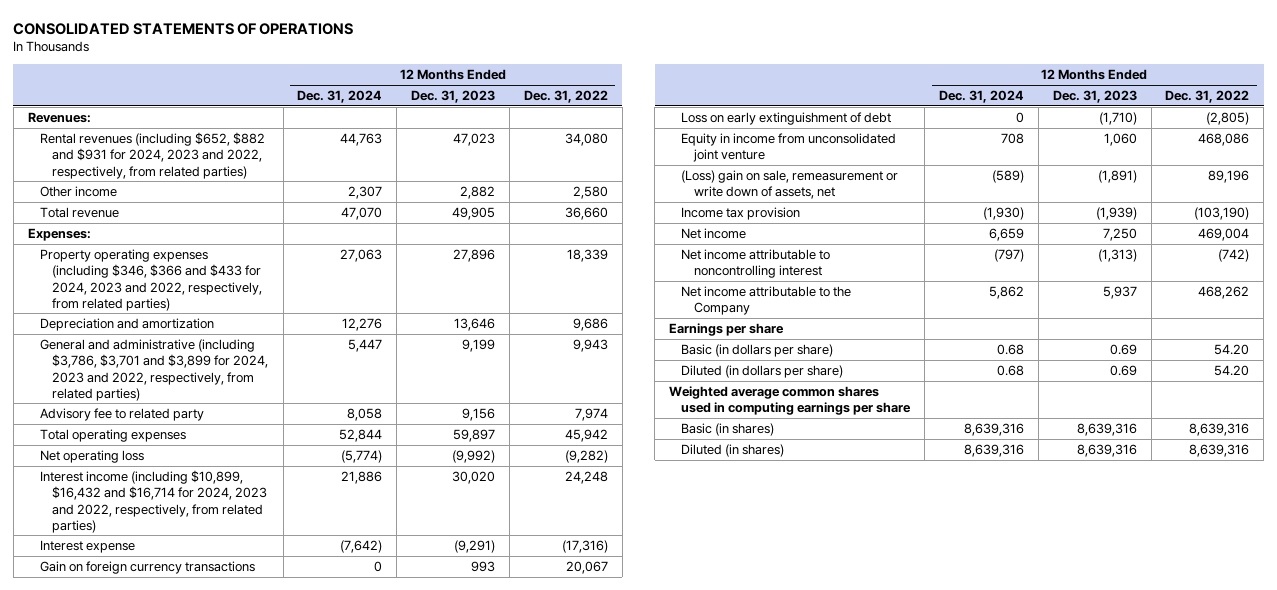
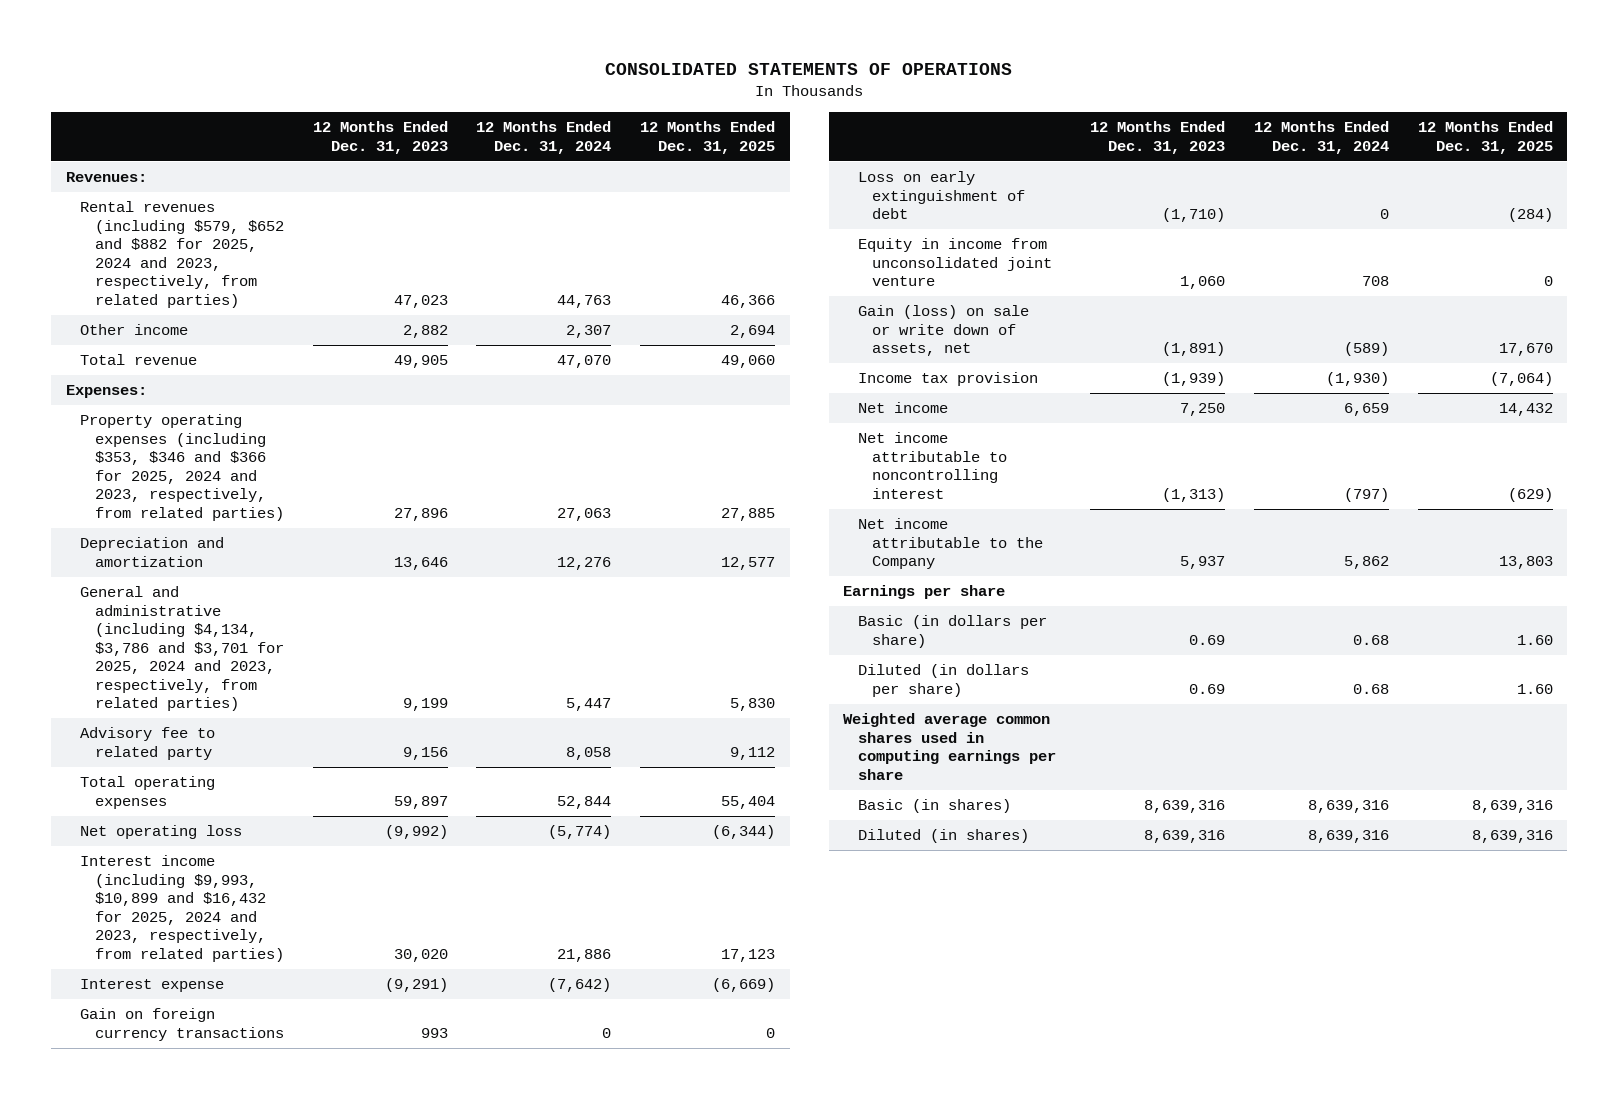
- | 12 Months Ended Dec. 31, 2024 | 12 Months Ended Dec. 31, 2023 | 12 Months Ended Dec. 31, 2022
+ | 12 Months Ended Dec. 31, 2023 | 12 Months Ended Dec. 31, 2024 | 12 Months Ended Dec. 31, 2025
- Rental revenues (including $652, $882 and $931 for 2024, 2023 and 2022, respectively, from related parties) | 44,763 | 47,023 | 34,080
+ Rental revenues (including $579, $652 and $882 for 2025, 2024 and 2023, respectively, from related parties) | 47,023 | 44,763 | 46,366
- Property operating expenses (including $346, $366 and $433 for 2024, 2023 and 2022, respectively, from related parties) | 27,063 | 27,896 | 18,339
+ Property operating expenses (including $353, $346 and $366 for 2025, 2024 and 2023, respectively, from related parties) | 27,896 | 27,063 | 27,885
- General and administrative (including $3,786, $3,701 and $3,899 for 2024, 2023 and 2022, respectively, from related parties) | 5,447 | 9,199 | 9,943
+ General and administrative (including $4,134, $3,786 and $3,701 for 2025, 2024 and 2023, respectively, from related parties) | 9,199 | 5,447 | 5,830
- Interest income (including $10,899, $16,432 and $16,714 for 2024, 2023 and 2022, respectively, from related parties) | 21,886 | 30,020 | 24,248
+ Interest income (including $9,993, $10,899 and $16,432 for 2025, 2024 and 2023, respectively, from related parties) | 30,020 | 21,886 | 17,123
- (Loss) gain on sale, remeasurement or write down of assets, net | (589) | (1,891) | 89,196
+ Gain (loss) on sale or write down of assets, net | (1,891) | (589) | 17,670

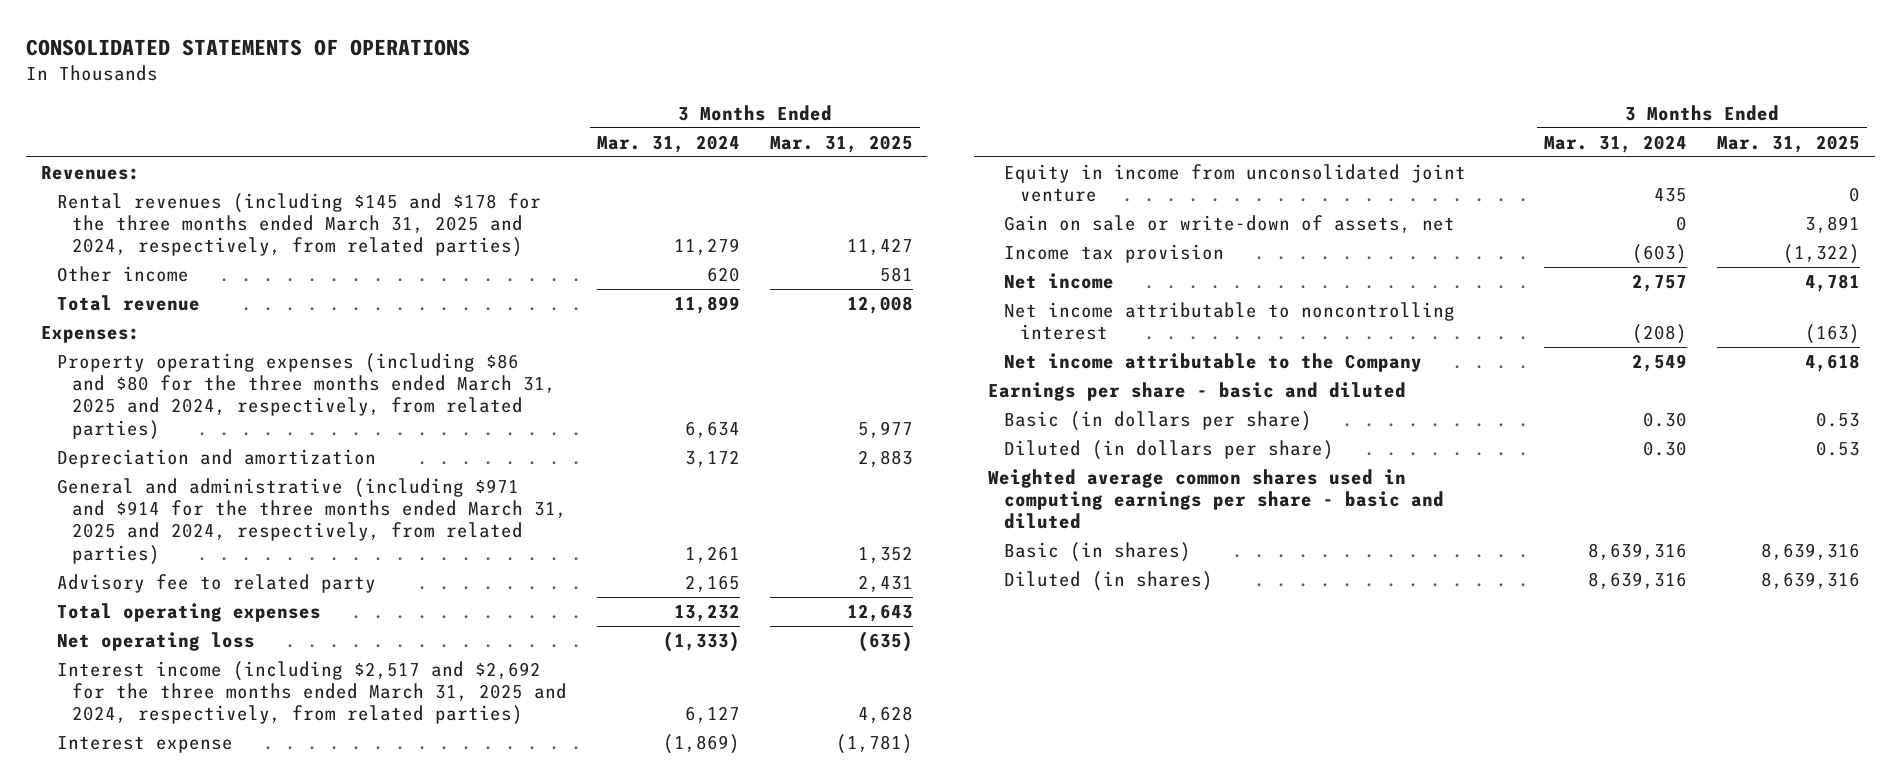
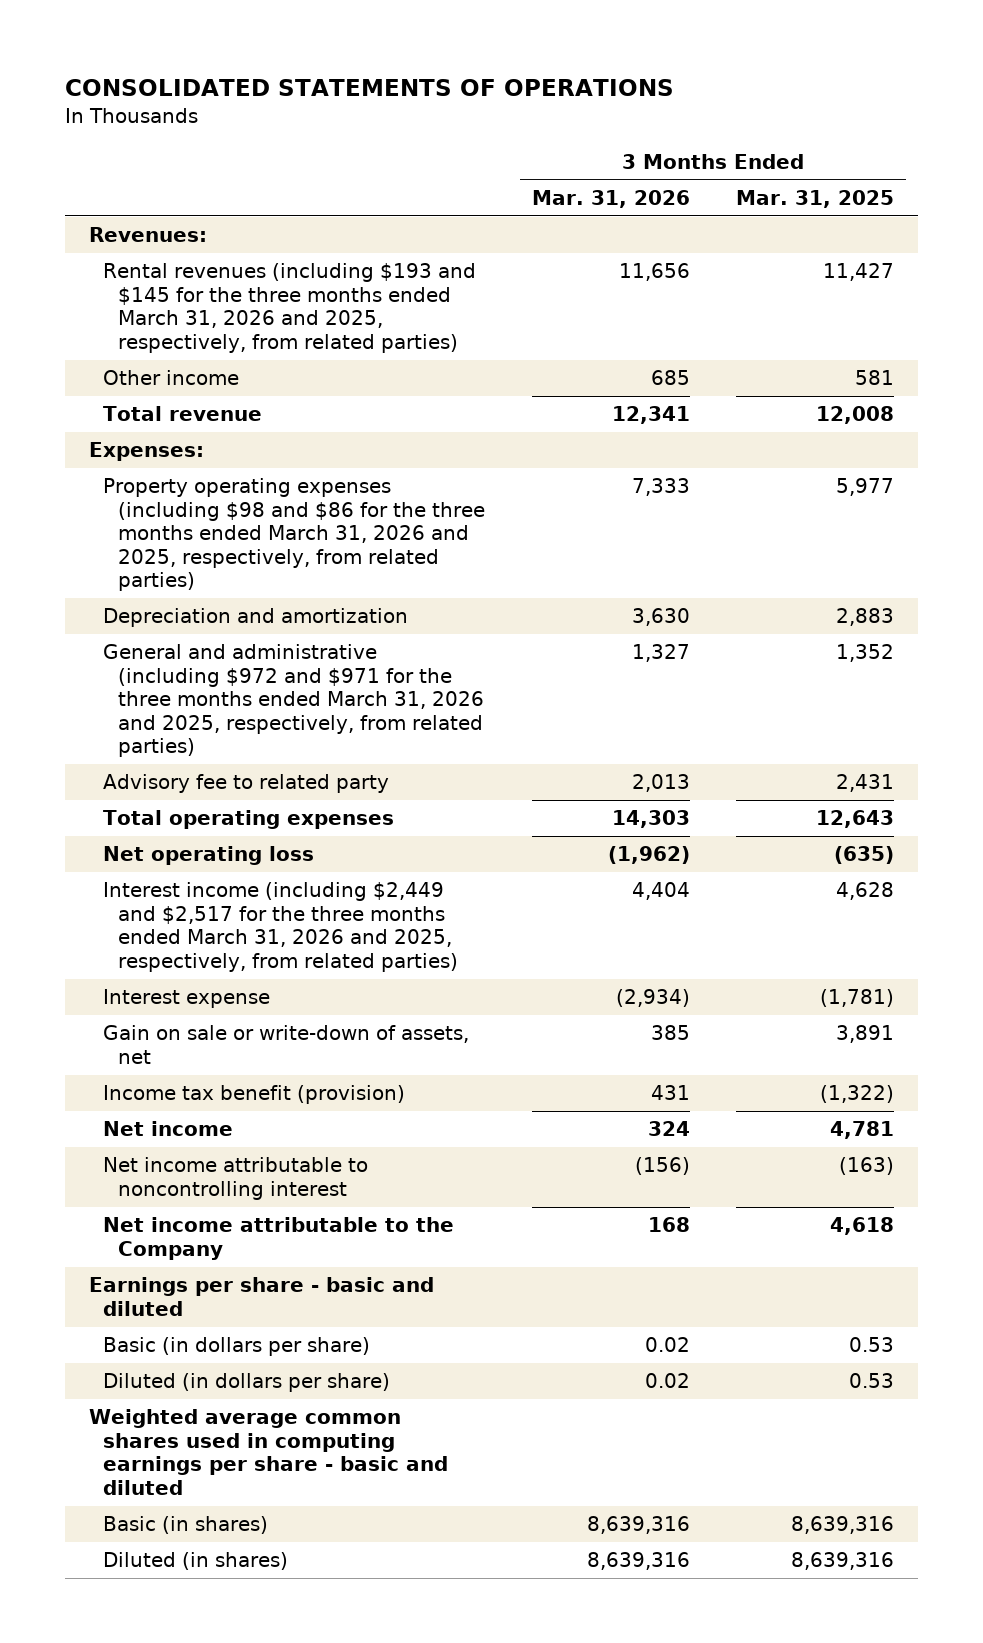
- | 3 Months Ended Mar. 31, 2024 | 3 Months Ended Mar. 31, 2025
+ | 3 Months Ended Mar. 31, 2026 | 3 Months Ended Mar. 31, 2025
- Rental revenues (including $145 and $178 for the three months ended March 31, 2025 and 2024, respectively, from related parties) | 11,279 | 11,427
+ Rental revenues (including $193 and $145 for the three months ended March 31, 2026 and 2025, respectively, from related parties) | 11,656 | 11,427
- Property operating expenses (including $86 and $80 for the three months ended March 31, 2025 and 2024, respectively, from related parties) | 6,634 | 5,977
+ Property operating expenses (including $98 and $86 for the three months ended March 31, 2026 and 2025, respectively, from related parties) | 7,333 | 5,977
- General and administrative (including $971 and $914 for the three months ended March 31, 2025 and 2024, respectively, from related parties) | 1,261 | 1,352
+ General and administrative (including $972 and $971 for the three months ended March 31, 2026 and 2025, respectively, from related parties) | 1,327 | 1,352
- Interest income (including $2,517 and $2,692 for the three months ended March 31, 2025 and 2024, respectively, from related parties) | 6,127 | 4,628
+ Interest income (including $2,449 and $2,517 for the three months ended March 31, 2026 and 2025, respectively, from related parties) | 4,404 | 4,628
- Equity in income from unconsolidated joint venture | 435 | 0
- Income tax provision | (603) | (1,322)
+ Income tax benefit (provision) | 431 | (1,322)

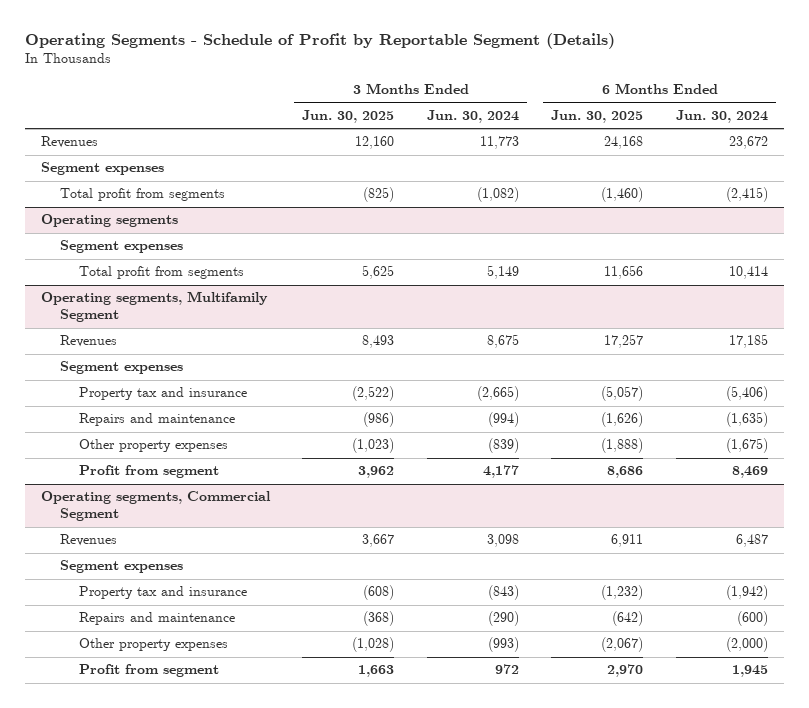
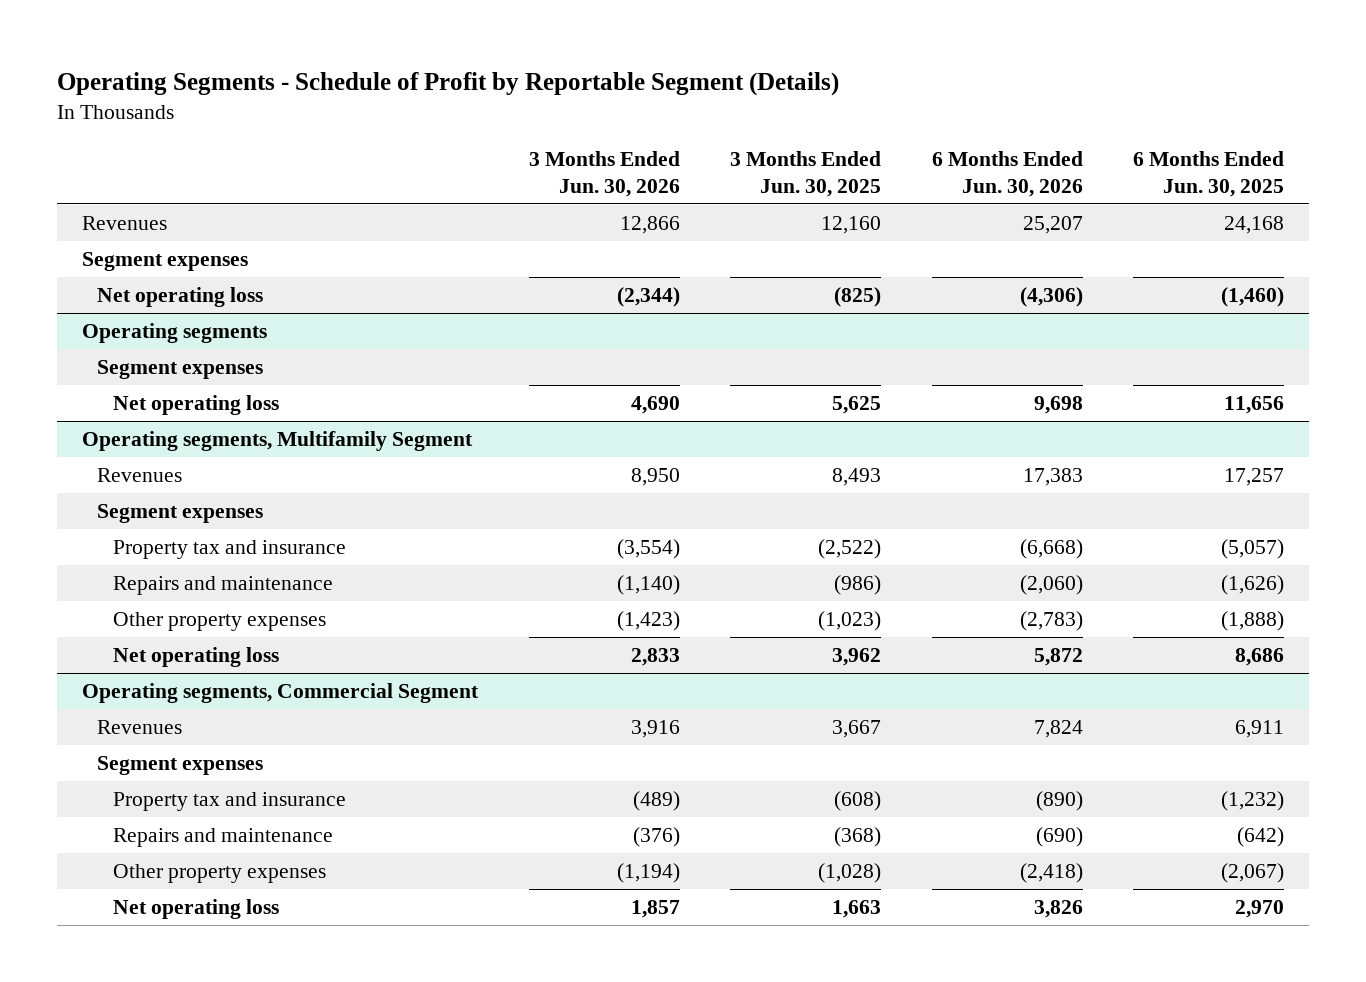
- | 3 Months Ended Jun. 30, 2025 | 3 Months Ended Jun. 30, 2024 | 6 Months Ended Jun. 30, 2025 | 6 Months Ended Jun. 30, 2024
+ | 3 Months Ended Jun. 30, 2026 | 3 Months Ended Jun. 30, 2025 | 6 Months Ended Jun. 30, 2026 | 6 Months Ended Jun. 30, 2025
- Total profit from segments | (825) | (1,082) | (1,460) | (2,415)
+ Net operating loss | (2,344) | (825) | (4,306) | (1,460)
@ Operating segments
- Total profit from segments | 5,625 | 5,149 | 11,656 | 10,414
+ Net operating loss | 4,690 | 5,625 | 9,698 | 11,656
@ Operating segments, Multifamily Segment
- Profit from segment | 3,962 | 4,177 | 8,686 | 8,469
+ Net operating loss | 2,833 | 3,962 | 5,872 | 8,686
@ Operating segments, Commercial Segment
- Profit from segment | 1,663 | 972 | 2,970 | 1,945
+ Net operating loss | 1,857 | 1,663 | 3,826 | 2,970

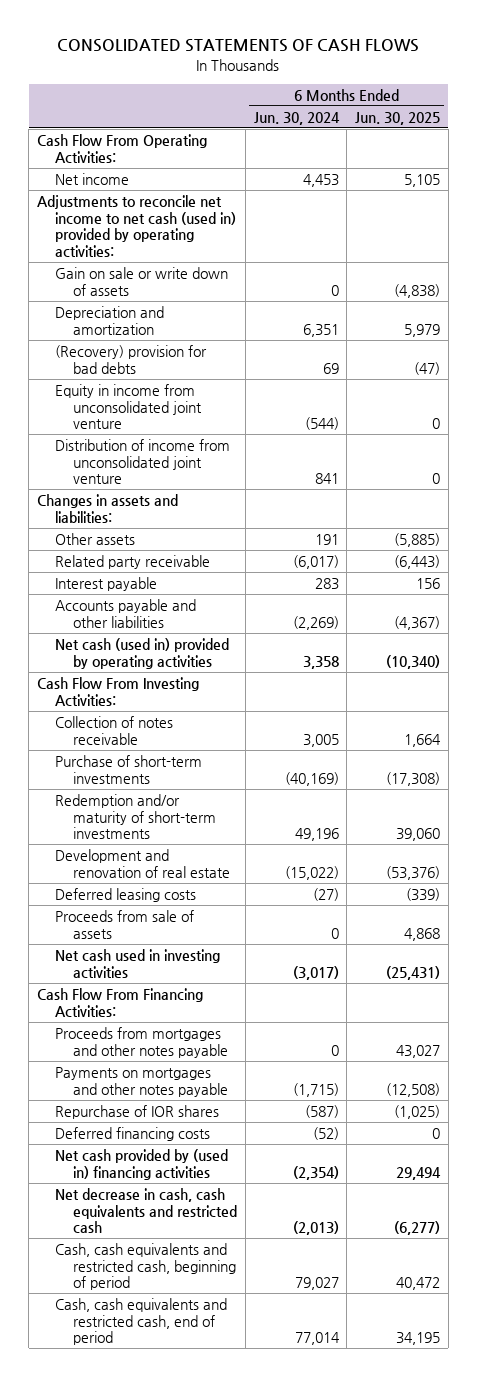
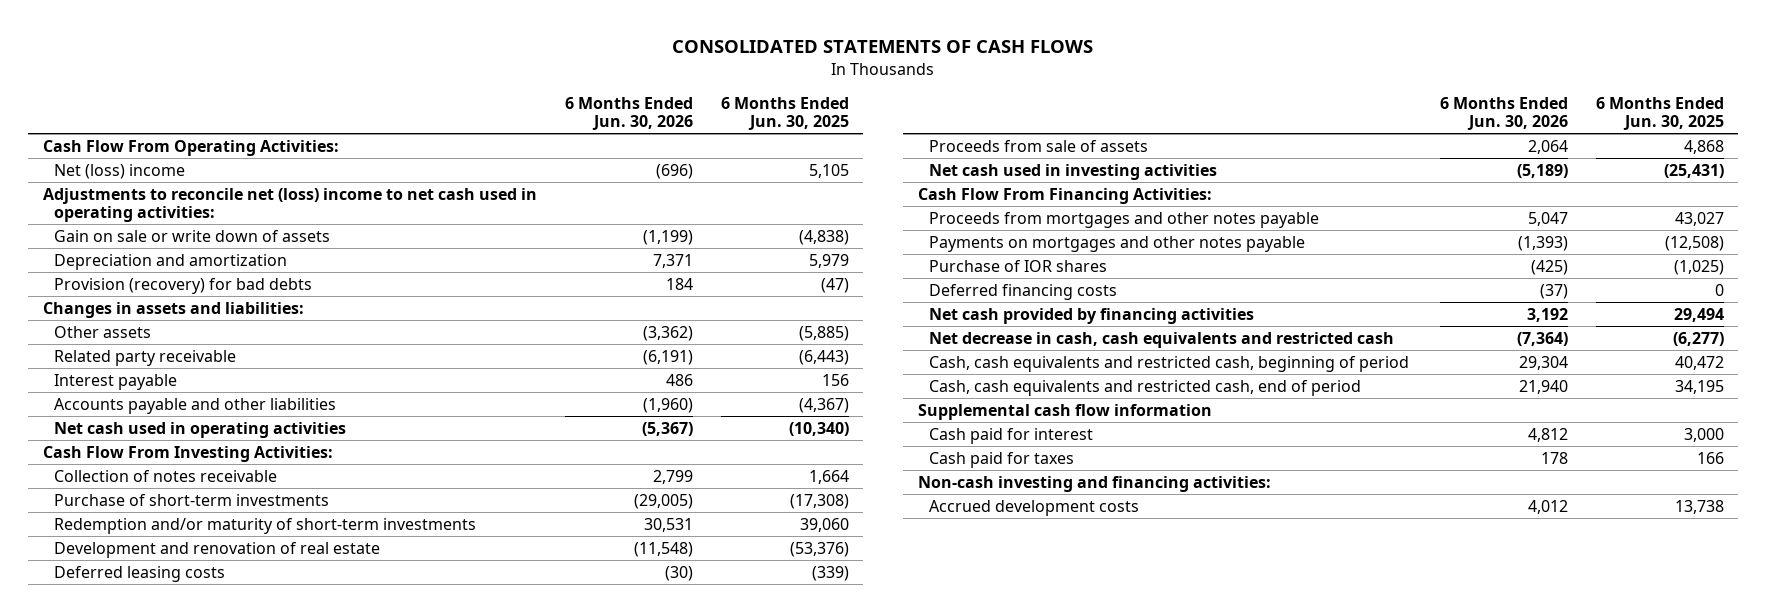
- | 6 Months Ended Jun. 30, 2024 | 6 Months Ended Jun. 30, 2025
+ | 6 Months Ended Jun. 30, 2026 | 6 Months Ended Jun. 30, 2025
- Net income | 4,453 | 5,105
- Adjustments to reconcile net income to net cash (used in) provided by operating activities:
+ Net (loss) income | (696) | 5,105
+ Adjustments to reconcile net (loss) income to net cash used in operating activities:
- (Recovery) provision for bad debts | 69 | (47)
- Equity in income from unconsolidated joint venture | (544) | 0
- Distribution of income from unconsolidated joint venture | 841 | 0
+ Provision (recovery) for bad debts | 184 | (47)
- Net cash (used in) provided by operating activities | 3,358 | (10,340)
+ Net cash used in operating activities | (5,367) | (10,340)
- Repurchase of IOR shares | (587) | (1,025)
+ Purchase of IOR shares | (425) | (1,025)
- Net cash provided by (used in) financing activities | (2,354) | 29,494
+ Net cash provided by financing activities | 3,192 | 29,494
+ Supplemental cash flow information
+ Cash paid for interest | 4,812 | 3,000
+ Cash paid for taxes | 178 | 166
+ Non-cash investing and financing activities:
+ Accrued development costs | 4,012 | 13,738

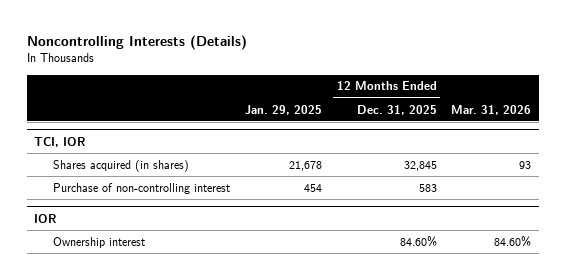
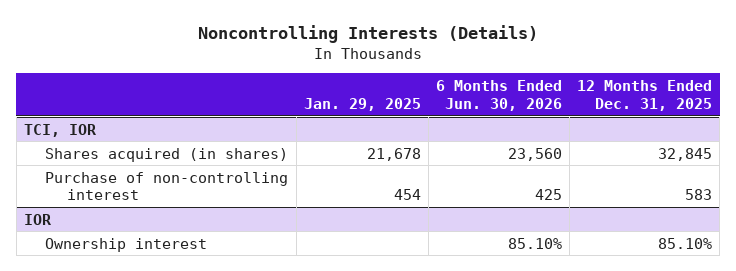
- | Jan. 29, 2025 | 12 Months Ended Dec. 31, 2025 | Mar. 31, 2026
+ | Jan. 29, 2025 | 6 Months Ended Jun. 30, 2026 | 12 Months Ended Dec. 31, 2025
@ IOR
- Ownership interest | | 84.60% | 84.60%
+ Ownership interest | | 85.10% | 85.10%

